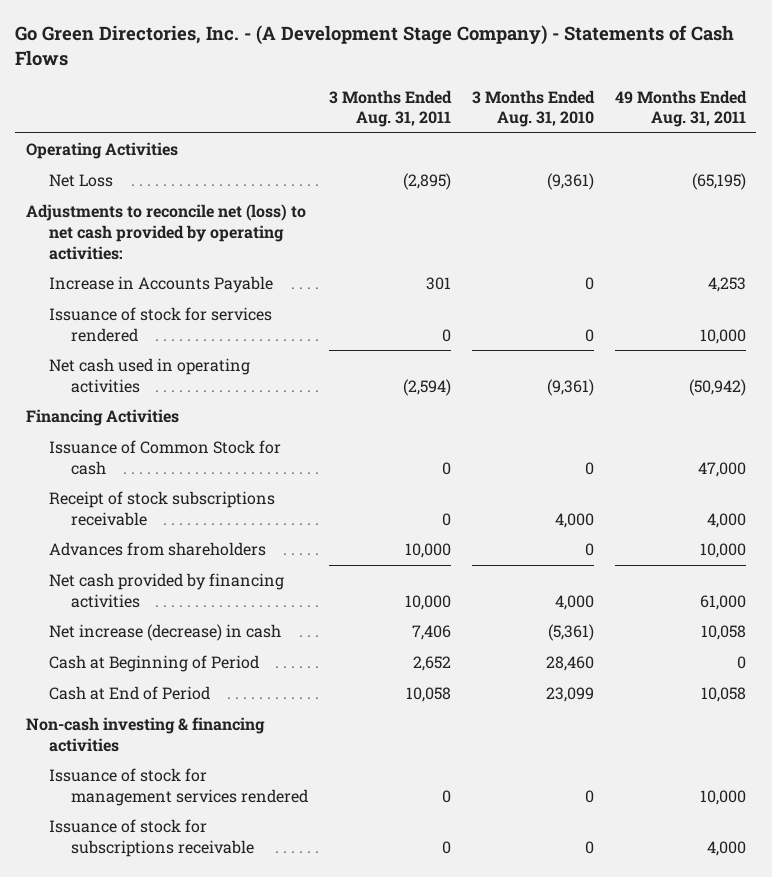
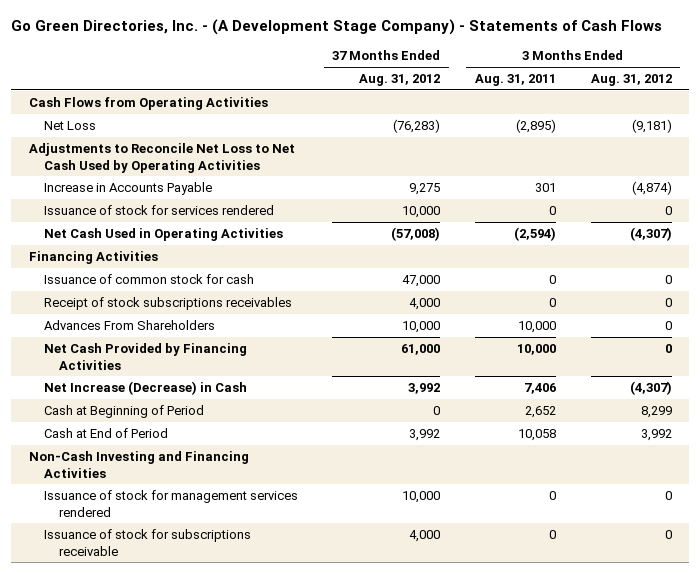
- | 3 Months Ended Aug. 31, 2011 | 3 Months Ended Aug. 31, 2010 | 49 Months Ended Aug. 31, 2011
+ | 37 Months Ended Aug. 31, 2012 | 3 Months Ended Aug. 31, 2011 | 3 Months Ended Aug. 31, 2012
- Operating Activities
+ Cash Flows from Operating Activities
- Adjustments to reconcile net (loss) to net cash provided by operating activities:
+ Adjustments to Reconcile Net Loss to Net Cash Used by Operating Activities
- Net cash used in operating activities | (2,594) | (9,361) | (50,942)
+ Net Cash Used in Operating Activities | (57,008) | (2,594) | (4,307)
- Issuance of Common Stock for cash | 0 | 0 | 47,000
- Receipt of stock subscriptions receivable | 0 | 4,000 | 4,000
- Advances from shareholders | 10,000 | 0 | 10,000
- Net cash provided by financing activities | 10,000 | 4,000 | 61,000
- Net increase (decrease) in cash | 7,406 | (5,361) | 10,058
+ Issuance of common stock for cash | 47,000 | 0 | 0
+ Receipt of stock subscriptions receivables | 4,000 | 0 | 0
+ Advances From Shareholders | 10,000 | 10,000 | 0
+ Net Cash Provided by Financing Activities | 61,000 | 10,000 | 0
+ Net Increase (Decrease) in Cash | 3,992 | 7,406 | (4,307)
- Non-cash investing & financing activities
+ Non-Cash Investing and Financing Activities

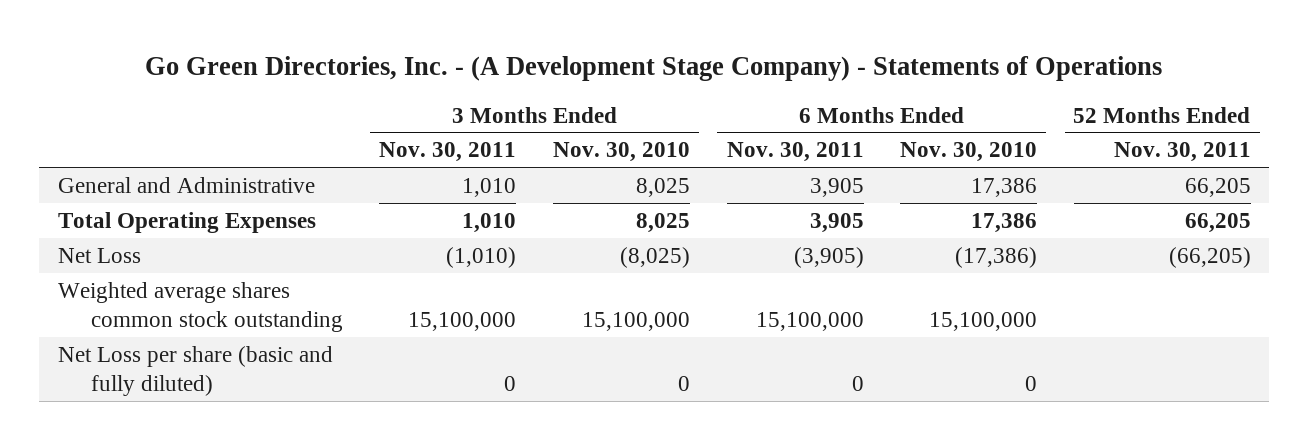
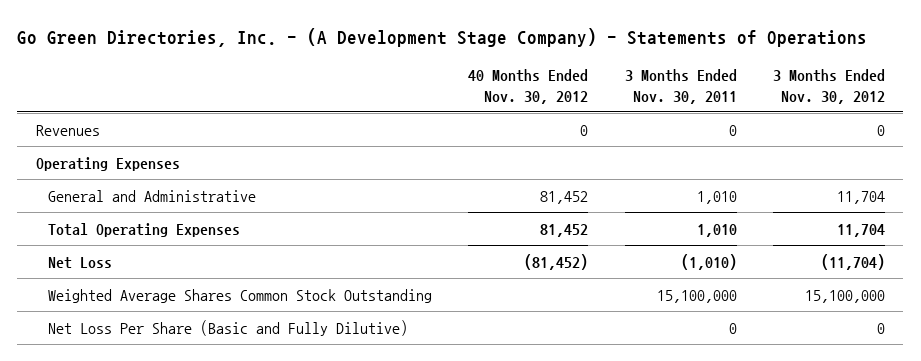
- | 3 Months Ended Nov. 30, 2011 | 3 Months Ended Nov. 30, 2010 | 6 Months Ended Nov. 30, 2011 | 6 Months Ended Nov. 30, 2010 | 52 Months Ended Nov. 30, 2011
+ | 40 Months Ended Nov. 30, 2012 | 3 Months Ended Nov. 30, 2011 | 3 Months Ended Nov. 30, 2012
+ Revenues | 0 | 0 | 0
+ Operating Expenses
- Weighted average shares common stock outstanding | 15,100,000 | 15,100,000 | 15,100,000 | 15,100,000 |
- Net Loss per share (basic and fully diluted) | 0 | 0 | 0 | 0 |
+ Weighted Average Shares Common Stock Outstanding | | 15,100,000 | 15,100,000
+ Net Loss Per Share (Basic and Fully Dilutive) | | 0 | 0

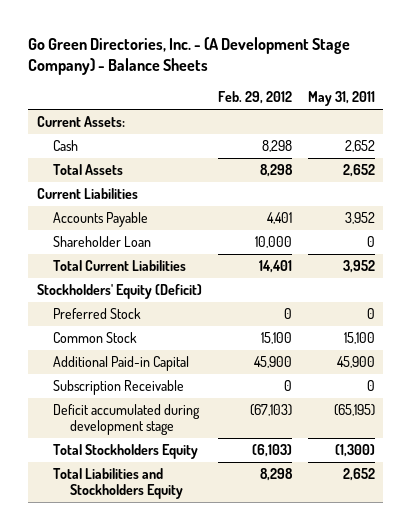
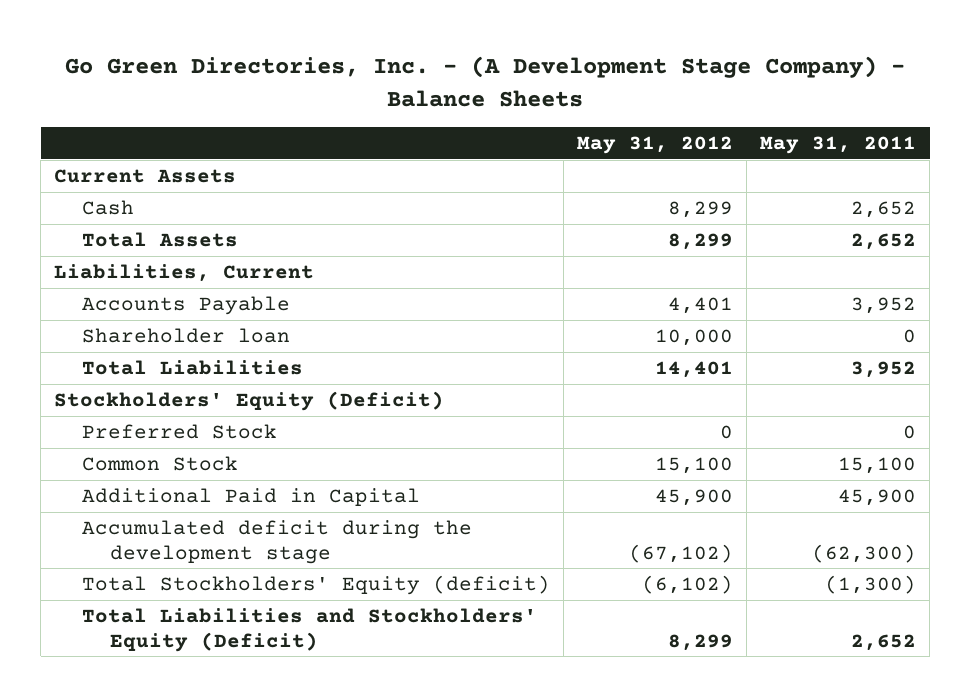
- | Feb. 29, 2012 | May 31, 2011
+ | May 31, 2012 | May 31, 2011
- Current Assets:
+ Current Assets
- Current Liabilities
+ Liabilities, Current
- Shareholder Loan | 10,000 | 0
- Total Current Liabilities | 14,401 | 3,952
+ Shareholder loan | 10,000 | 0
+ Total Liabilities | 14,401 | 3,952
- Additional Paid-in Capital | 45,900 | 45,900
- Subscription Receivable | 0 | 0
- Deficit accumulated during development stage | (67,103) | (65,195)
- Total Stockholders Equity | (6,103) | (1,300)
- Total Liabilities and Stockholders Equity | 8,298 | 2,652
+ Additional Paid in Capital | 45,900 | 45,900
+ Accumulated deficit during the development stage | (67,102) | (62,300)
+ Total Stockholders' Equity (deficit) | (6,102) | (1,300)
+ Total Liabilities and Stockholders' Equity (Deficit) | 8,299 | 2,652

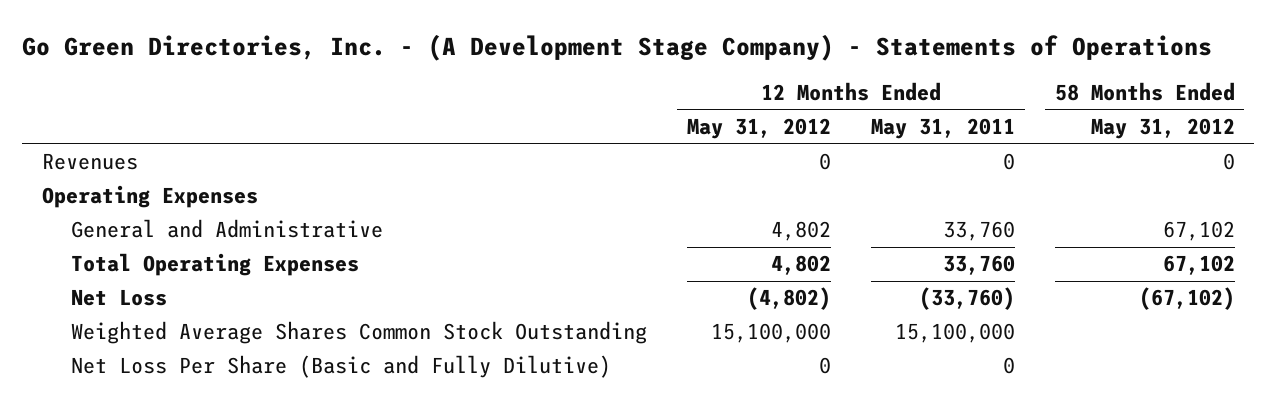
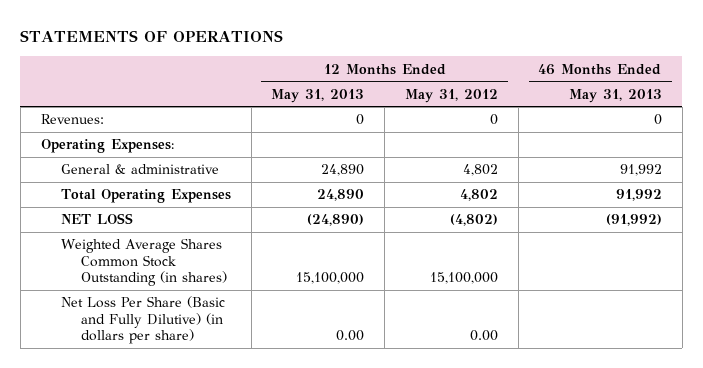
- Go Green Directories, Inc. - (A Development Stage Company) - Statements of Operations
+ STATEMENTS OF OPERATIONS
- | 12 Months Ended May 31, 2012 | 12 Months Ended May 31, 2011 | 58 Months Ended May 31, 2012
+ | 12 Months Ended May 31, 2013 | 12 Months Ended May 31, 2012 | 46 Months Ended May 31, 2013
- Revenues | 0 | 0 | 0
- Operating Expenses
- General and Administrative | 4,802 | 33,760 | 67,102
+ Revenues: | 0 | 0 | 0
+ Operating Expenses:
+ General & administrative | 24,890 | 4,802 | 91,992
- Net Loss | (4,802) | (33,760) | (67,102)
- Weighted Average Shares Common Stock Outstanding | 15,100,000 | 15,100,000 |
- Net Loss Per Share (Basic and Fully Dilutive) | 0 | 0 |
+ NET LOSS | (24,890) | (4,802) | (91,992)
+ Weighted Average Shares Common Stock Outstanding (in shares) | 15,100,000 | 15,100,000 |
+ Net Loss Per Share (Basic and Fully Dilutive) (in dollars per share) | 0.00 | 0.00 |

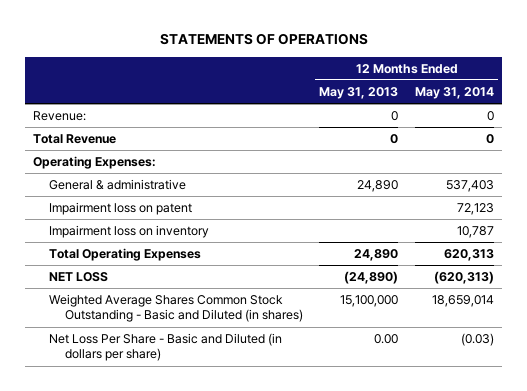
- | 12 Months Ended May 31, 2013 | 12 Months Ended May 31, 2012 | 46 Months Ended May 31, 2013
+ | 12 Months Ended May 31, 2013 | 12 Months Ended May 31, 2014
- Revenues: | 0 | 0 | 0
+ Revenue: | 0 | 0
+ Total Revenue | 0 | 0
+ Impairment loss on patent | | 72,123
+ Impairment loss on inventory | | 10,787
- Weighted Average Shares Common Stock Outstanding (in shares) | 15,100,000 | 15,100,000 |
- Net Loss Per Share (Basic and Fully Dilutive) (in dollars per share) | 0.00 | 0.00 |
+ Weighted Average Shares Common Stock Outstanding - Basic and Diluted (in shares) | 15,100,000 | 18,659,014
+ Net Loss Per Share - Basic and Diluted (in dollars per share) | 0.00 | (0.03)

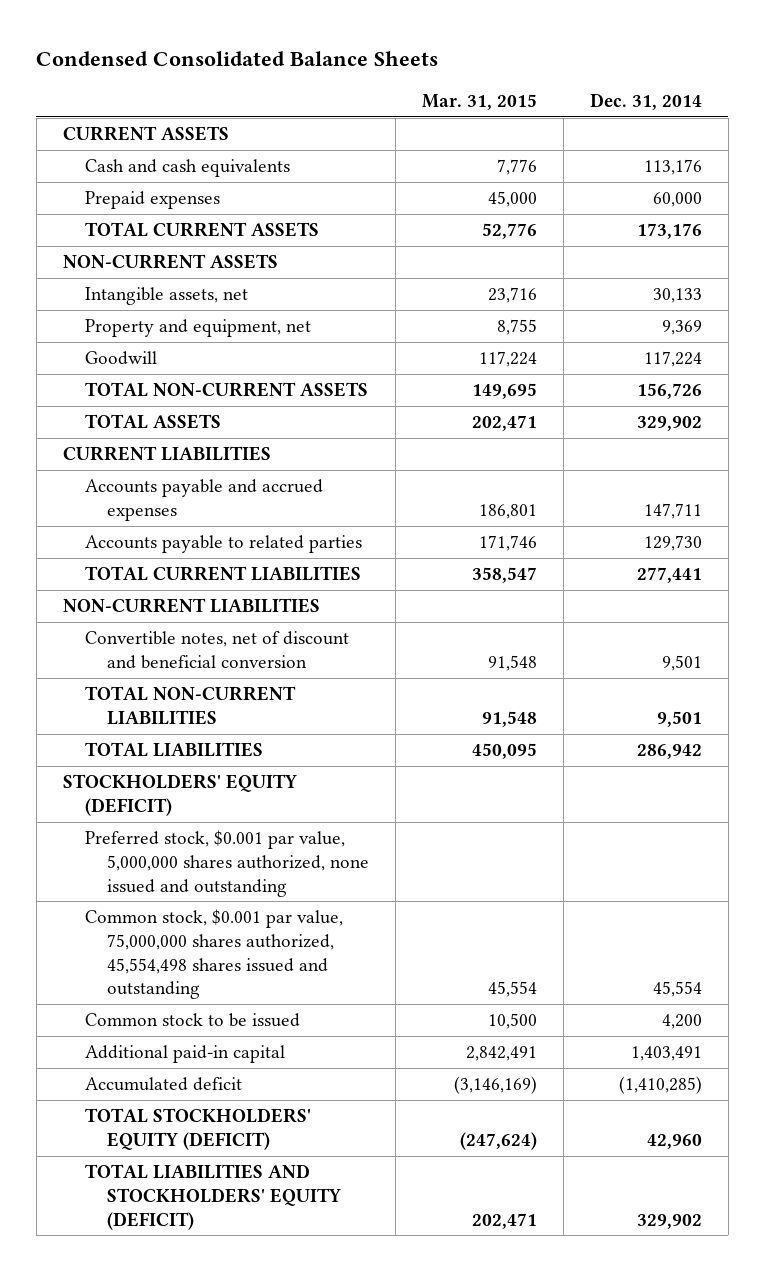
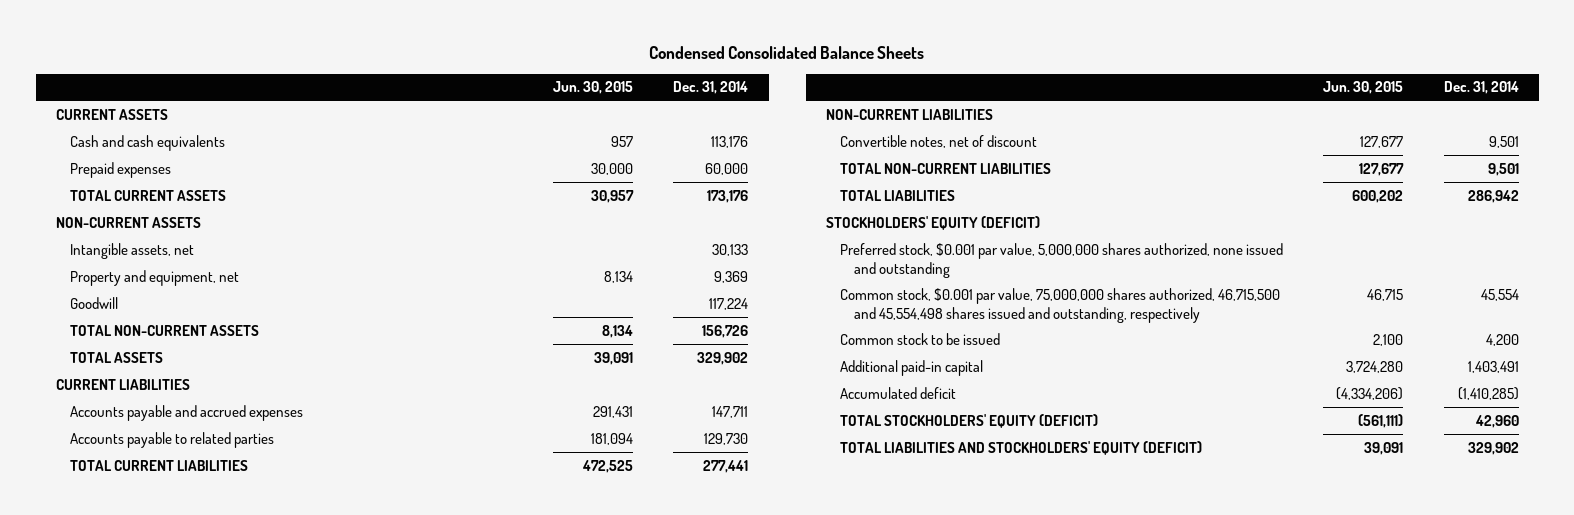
- | Mar. 31, 2015 | Dec. 31, 2014
+ | Jun. 30, 2015 | Dec. 31, 2014
- Convertible notes, net of discount and beneficial conversion | 91,548 | 9,501
+ Convertible notes, net of discount | 127,677 | 9,501
- Common stock, $0.001 par value, 75,000,000 shares authorized, 45,554,498 shares issued and outstanding | 45,554 | 45,554
+ Common stock, $0.001 par value, 75,000,000 shares authorized, 46,715,500 and 45,554,498 shares issued and outstanding, respectively | 46,715 | 45,554

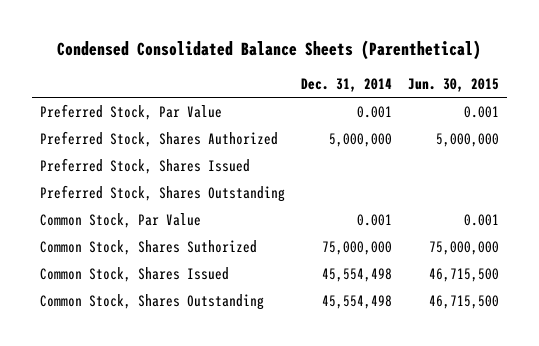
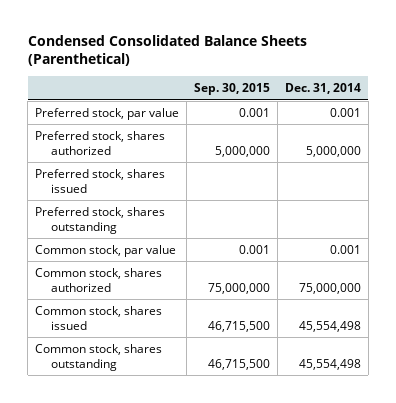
- | Dec. 31, 2014 | Jun. 30, 2015
+ | Sep. 30, 2015 | Dec. 31, 2014
- Preferred Stock, Par Value | 0.001 | 0.001
- Preferred Stock, Shares Authorized | 5,000,000 | 5,000,000
- Preferred Stock, Shares Issued
- Preferred Stock, Shares Outstanding
- Common Stock, Par Value | 0.001 | 0.001
- Common Stock, Shares Suthorized | 75,000,000 | 75,000,000
- Common Stock, Shares Issued | 45,554,498 | 46,715,500
- Common Stock, Shares Outstanding | 45,554,498 | 46,715,500
+ Preferred stock, par value | 0.001 | 0.001
+ Preferred stock, shares authorized | 5,000,000 | 5,000,000
+ Preferred stock, shares issued
+ Preferred stock, shares outstanding
+ Common stock, par value | 0.001 | 0.001
+ Common stock, shares authorized | 75,000,000 | 75,000,000
+ Common stock, shares issued | 46,715,500 | 45,554,498
+ Common stock, shares outstanding | 46,715,500 | 45,554,498

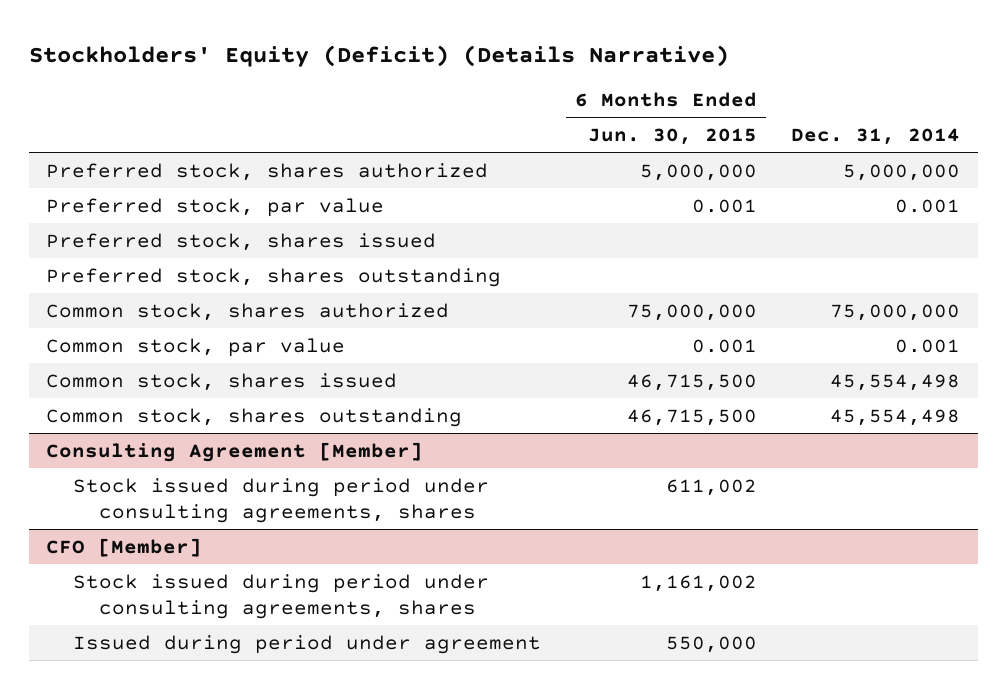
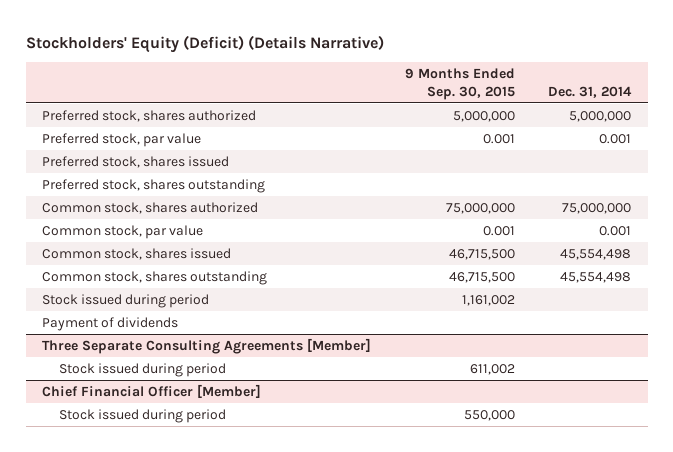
- | 6 Months Ended Jun. 30, 2015 | Dec. 31, 2014
+ | 9 Months Ended Sep. 30, 2015 | Dec. 31, 2014
- Consulting Agreement [Member]
- Stock issued during period under consulting agreements, shares | 611,002 |
- CFO [Member]
- Stock issued during period under consulting agreements, shares | 1,161,002 |
- Issued during period under agreement | 550,000 |
+ Stock issued during period | 1,161,002 |
+ Payment of dividends
+ Three Separate Consulting Agreements [Member]
+ Stock issued during period | 611,002 |
+ Chief Financial Officer [Member]
+ Stock issued during period | 550,000 |

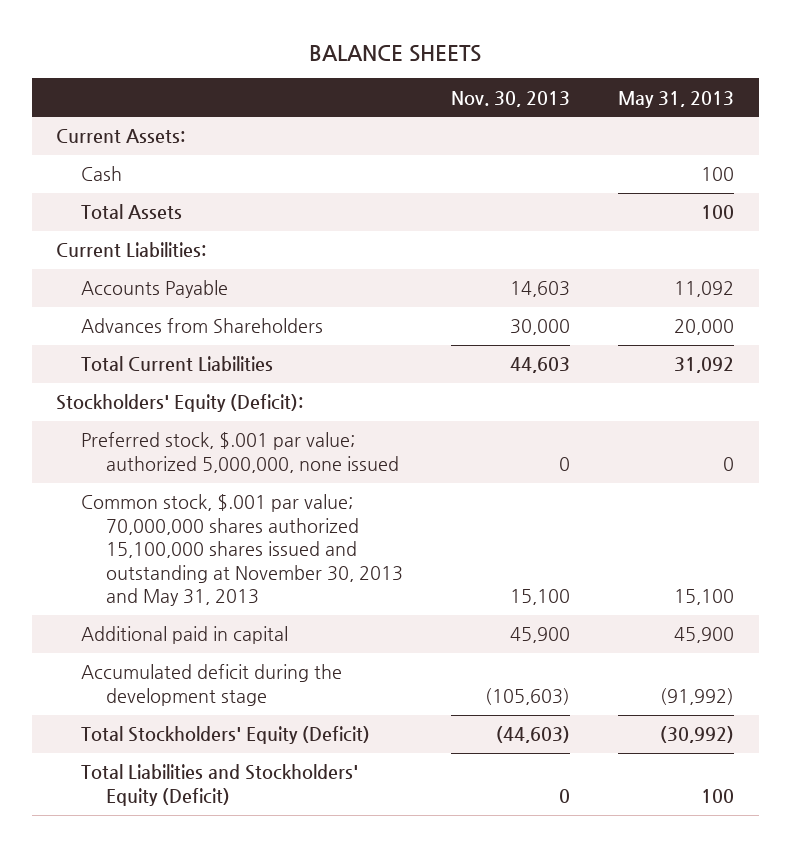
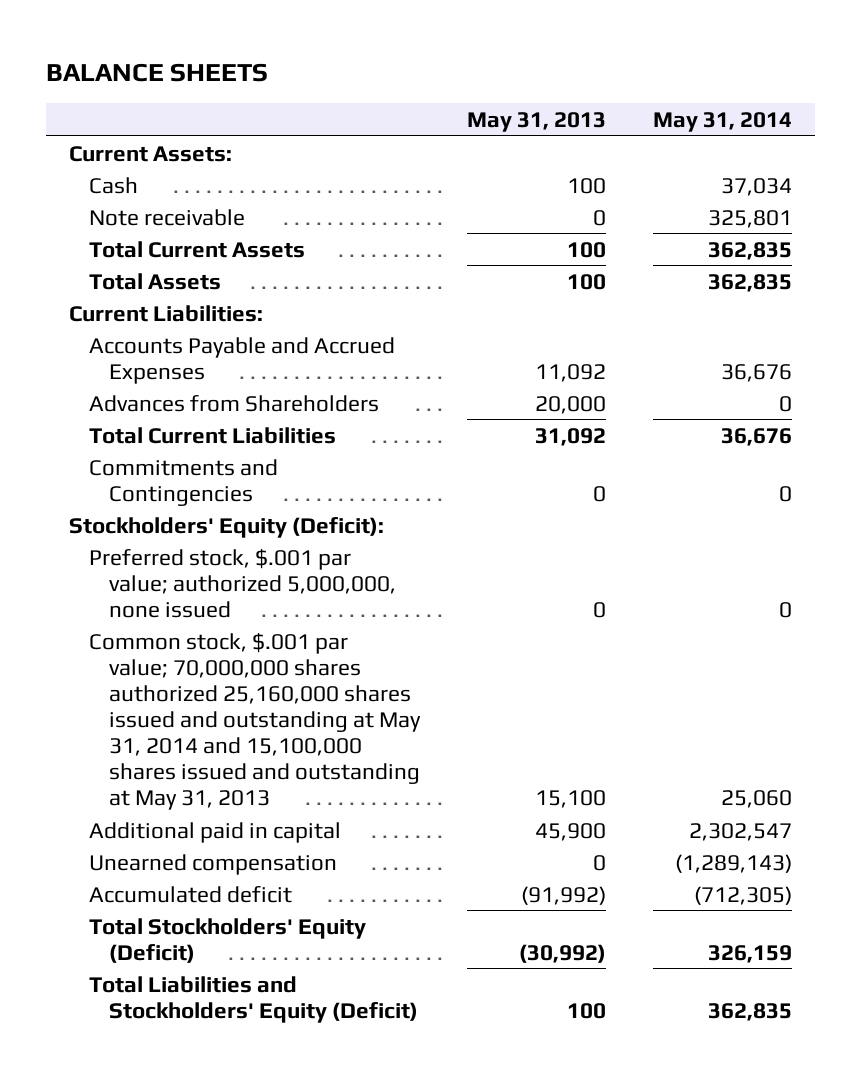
- | Nov. 30, 2013 | May 31, 2013
+ | May 31, 2013 | May 31, 2014
+ Note receivable | 0 | 325,801
+ Total Current Assets | 100 | 362,835
- Accounts Payable | 14,603 | 11,092
+ Accounts Payable and Accrued Expenses | 11,092 | 36,676
+ Commitments and Contingencies | 0 | 0
- Common stock, $.001 par value; 70,000,000 shares authorized 15,100,000 shares issued and outstanding at November 30, 2013 and May 31, 2013 | 15,100 | 15,100
+ Common stock, $.001 par value; 70,000,000 shares authorized 25,160,000 shares issued and outstanding at May 31, 2014 and 15,100,000 shares issued and outstanding at May 31, 2013 | 15,100 | 25,060
- Accumulated deficit during the development stage | (105,603) | (91,992)
+ Unearned compensation | 0 | (1,289,143)
+ Accumulated deficit | (91,992) | (712,305)

